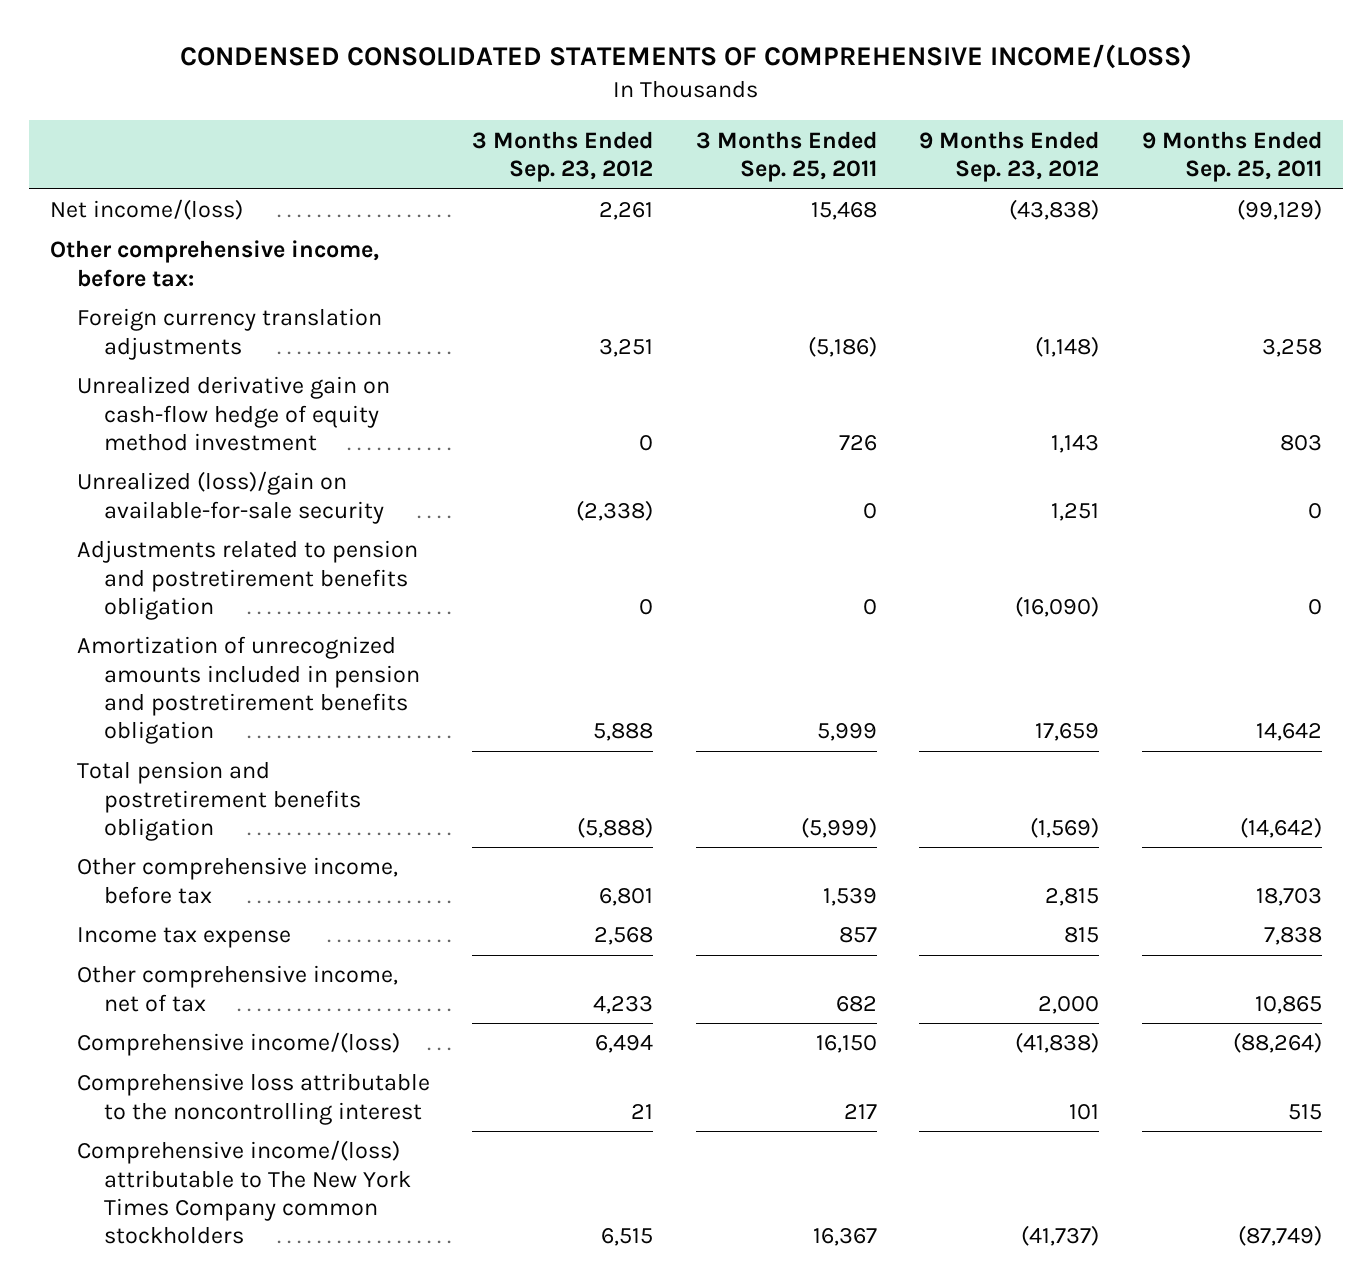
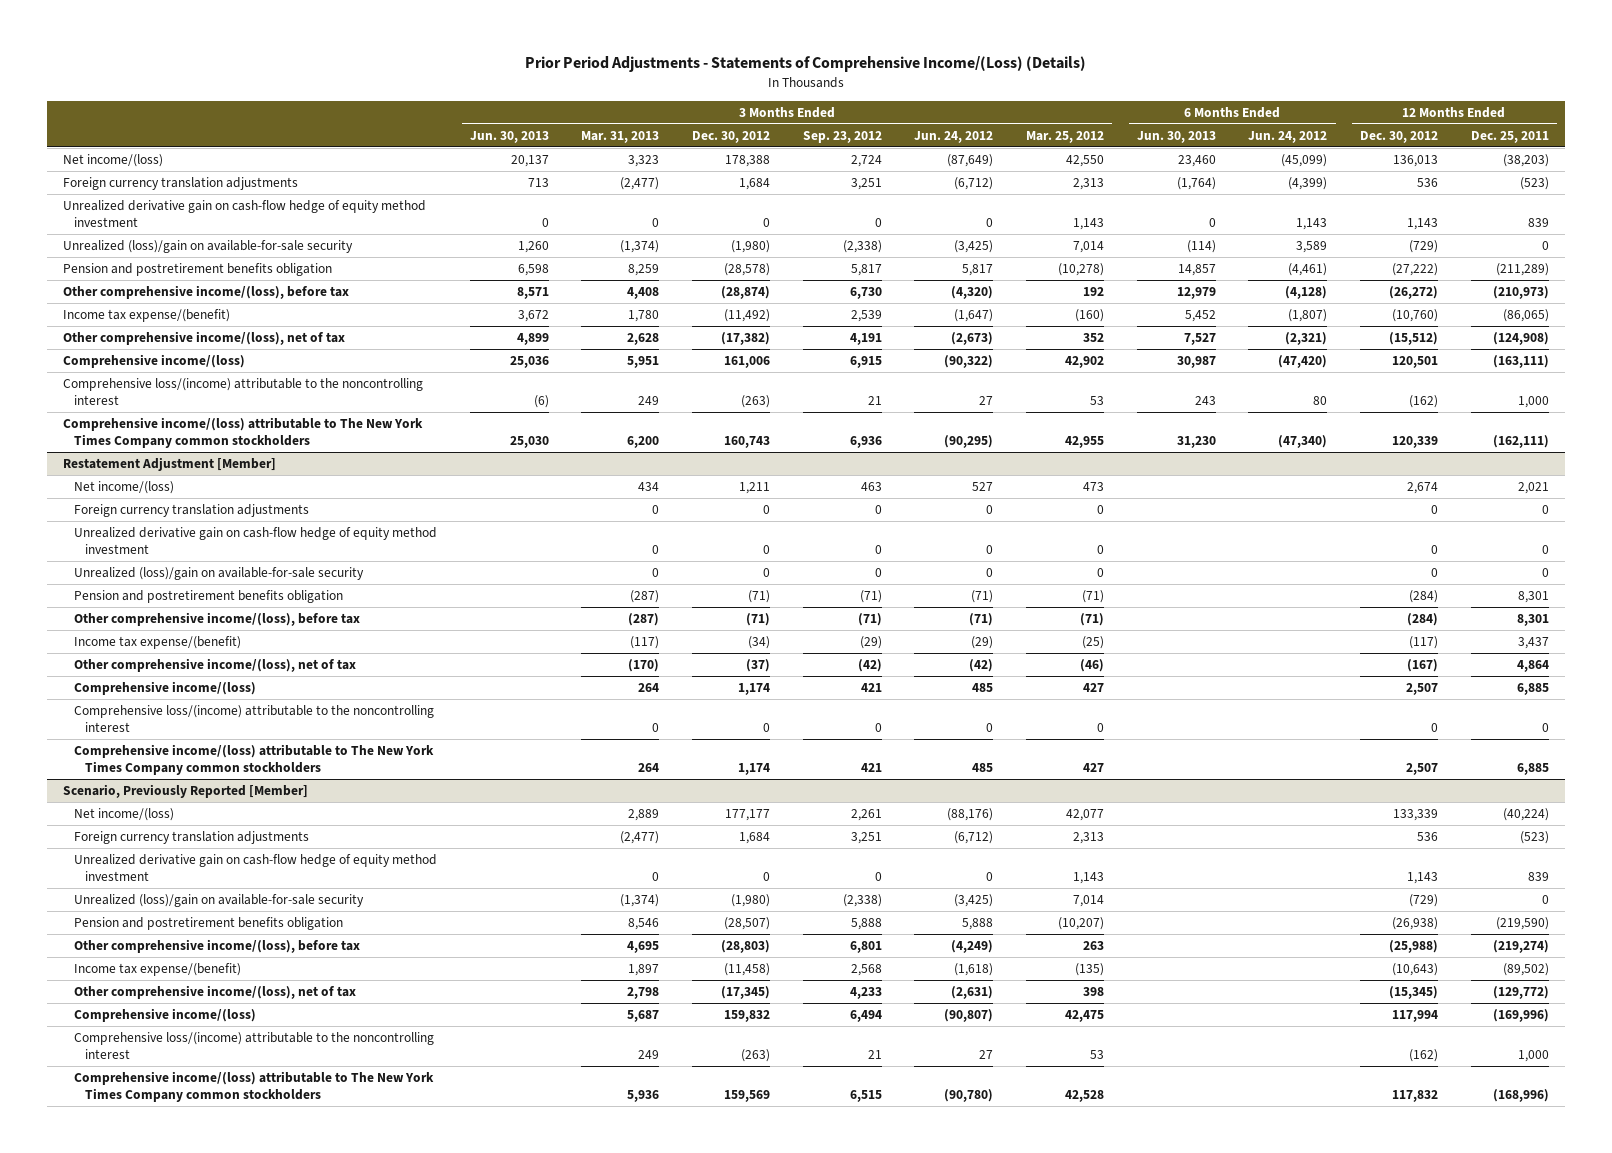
- CONDENSED CONSOLIDATED STATEMENTS OF COMPREHENSIVE INCOME/(LOSS)
+ Prior Period Adjustments - Statements of Comprehensive Income/(Loss) (Details)
- | 3 Months Ended Sep. 23, 2012 | 3 Months Ended Sep. 25, 2011 | 9 Months Ended Sep. 23, 2012 | 9 Months Ended Sep. 25, 2011
+ | 3 Months Ended Jun. 30, 2013 | 3 Months Ended Mar. 31, 2013 | 3 Months Ended Dec. 30, 2012 | 3 Months Ended Sep. 23, 2012 | 3 Months Ended Jun. 24, 2012 | 3 Months Ended Mar. 25, 2012 | 6 Months Ended Jun. 30, 2013 | 6 Months Ended Jun. 24, 2012 | 12 Months Ended Dec. 30, 2012 | 12 Months Ended Dec. 25, 2011
+ Net income/(loss) | 20,137 | 3,323 | 178,388 | 2,724 | (87,649) | 42,550 | 23,460 | (45,099) | 136,013 | (38,203)
+ Foreign currency translation adjustments | 713 | (2,477) | 1,684 | 3,251 | (6,712) | 2,313 | (1,764) | (4,399) | 536 | (523)
+ Unrealized derivative gain on cash-flow hedge of equity method investment | 0 | 0 | 0 | 0 | 0 | 1,143 | 0 | 1,143 | 1,143 | 839
+ Unrealized (loss)/gain on available-for-sale security | 1,260 | (1,374) | (1,980) | (2,338) | (3,425) | 7,014 | (114) | 3,589 | (729) | 0
+ Pension and postretirement benefits obligation | 6,598 | 8,259 | (28,578) | 5,817 | 5,817 | (10,278) | 14,857 | (4,461) | (27,222) | (211,289)
+ Other comprehensive income/(loss), before tax | 8,571 | 4,408 | (28,874) | 6,730 | (4,320) | 192 | 12,979 | (4,128) | (26,272) | (210,973)
+ Income tax expense/(benefit) | 3,672 | 1,780 | (11,492) | 2,539 | (1,647) | (160) | 5,452 | (1,807) | (10,760) | (86,065)
+ Other comprehensive income/(loss), net of tax | 4,899 | 2,628 | (17,382) | 4,191 | (2,673) | 352 | 7,527 | (2,321) | (15,512) | (124,908)
+ Comprehensive income/(loss) | 25,036 | 5,951 | 161,006 | 6,915 | (90,322) | 42,902 | 30,987 | (47,420) | 120,501 | (163,111)
+ Comprehensive loss/(income) attributable to the noncontrolling interest | (6) | 249 | (263) | 21 | 27 | 53 | 243 | 80 | (162) | 1,000
+ Comprehensive income/(loss) attributable to The New York Times Company common stockholders | 25,030 | 6,200 | 160,743 | 6,936 | (90,295) | 42,955 | 31,230 | (47,340) | 120,339 | (162,111)
+ Restatement Adjustment [Member]
+ Net income/(loss) | | 434 | 1,211 | 463 | 527 | 473 | | | 2,674 | 2,021
+ Foreign currency translation adjustments | | 0 | 0 | 0 | 0 | 0 | | | 0 | 0
+ Unrealized derivative gain on cash-flow hedge of equity method investment | | 0 | 0 | 0 | 0 | 0 | | | 0 | 0
+ Unrealized (loss)/gain on available-for-sale security | | 0 | 0 | 0 | 0 | 0 | | | 0 | 0
+ Pension and postretirement benefits obligation | | (287) | (71) | (71) | (71) | (71) | | | (284) | 8,301
+ Other comprehensive income/(loss), before tax | | (287) | (71) | (71) | (71) | (71) | | | (284) | 8,301
+ Income tax expense/(benefit) | | (117) | (34) | (29) | (29) | (25) | | | (117) | 3,437
+ Other comprehensive income/(loss), net of tax | | (170) | (37) | (42) | (42) | (46) | | | (167) | 4,864
+ Comprehensive income/(loss) | | 264 | 1,174 | 421 | 485 | 427 | | | 2,507 | 6,885
+ Comprehensive loss/(income) attributable to the noncontrolling interest | | 0 | 0 | 0 | 0 | 0 | | | 0 | 0
+ Comprehensive income/(loss) attributable to The New York Times Company common stockholders | | 264 | 1,174 | 421 | 485 | 427 | | | 2,507 | 6,885
+ Scenario, Previously Reported [Member]
- Other comprehensive income, before tax:
- Adjustments related to pension and postretirement benefits obligation | 0 | 0 | (16,090) | 0
- Amortization of unrecognized amounts included in pension and postretirement benefits obligation | 5,888 | 5,999 | 17,659 | 14,642
- Total pension and postretirement benefits obligation | (5,888) | (5,999) | (1,569) | (14,642)
- Other comprehensive income, before tax | 6,801 | 1,539 | 2,815 | 18,703
- Income tax expense | 2,568 | 857 | 815 | 7,838
- Other comprehensive income, net of tax | 4,233 | 682 | 2,000 | 10,865
+ Pension and postretirement benefits obligation | | 8,546 | (28,507) | 5,888 | 5,888 | (10,207) | | | (26,938) | (219,590)
+ Other comprehensive income/(loss), before tax | | 4,695 | (28,803) | 6,801 | (4,249) | 263 | | | (25,988) | (219,274)
+ Income tax expense/(benefit) | | 1,897 | (11,458) | 2,568 | (1,618) | (135) | | | (10,643) | (89,502)
+ Other comprehensive income/(loss), net of tax | | 2,798 | (17,345) | 4,233 | (2,631) | 398 | | | (15,345) | (129,772)
- Comprehensive loss attributable to the noncontrolling interest | 21 | 217 | 101 | 515
+ Comprehensive loss/(income) attributable to the noncontrolling interest | | 249 | (263) | 21 | 27 | 53 | | | (162) | 1,000

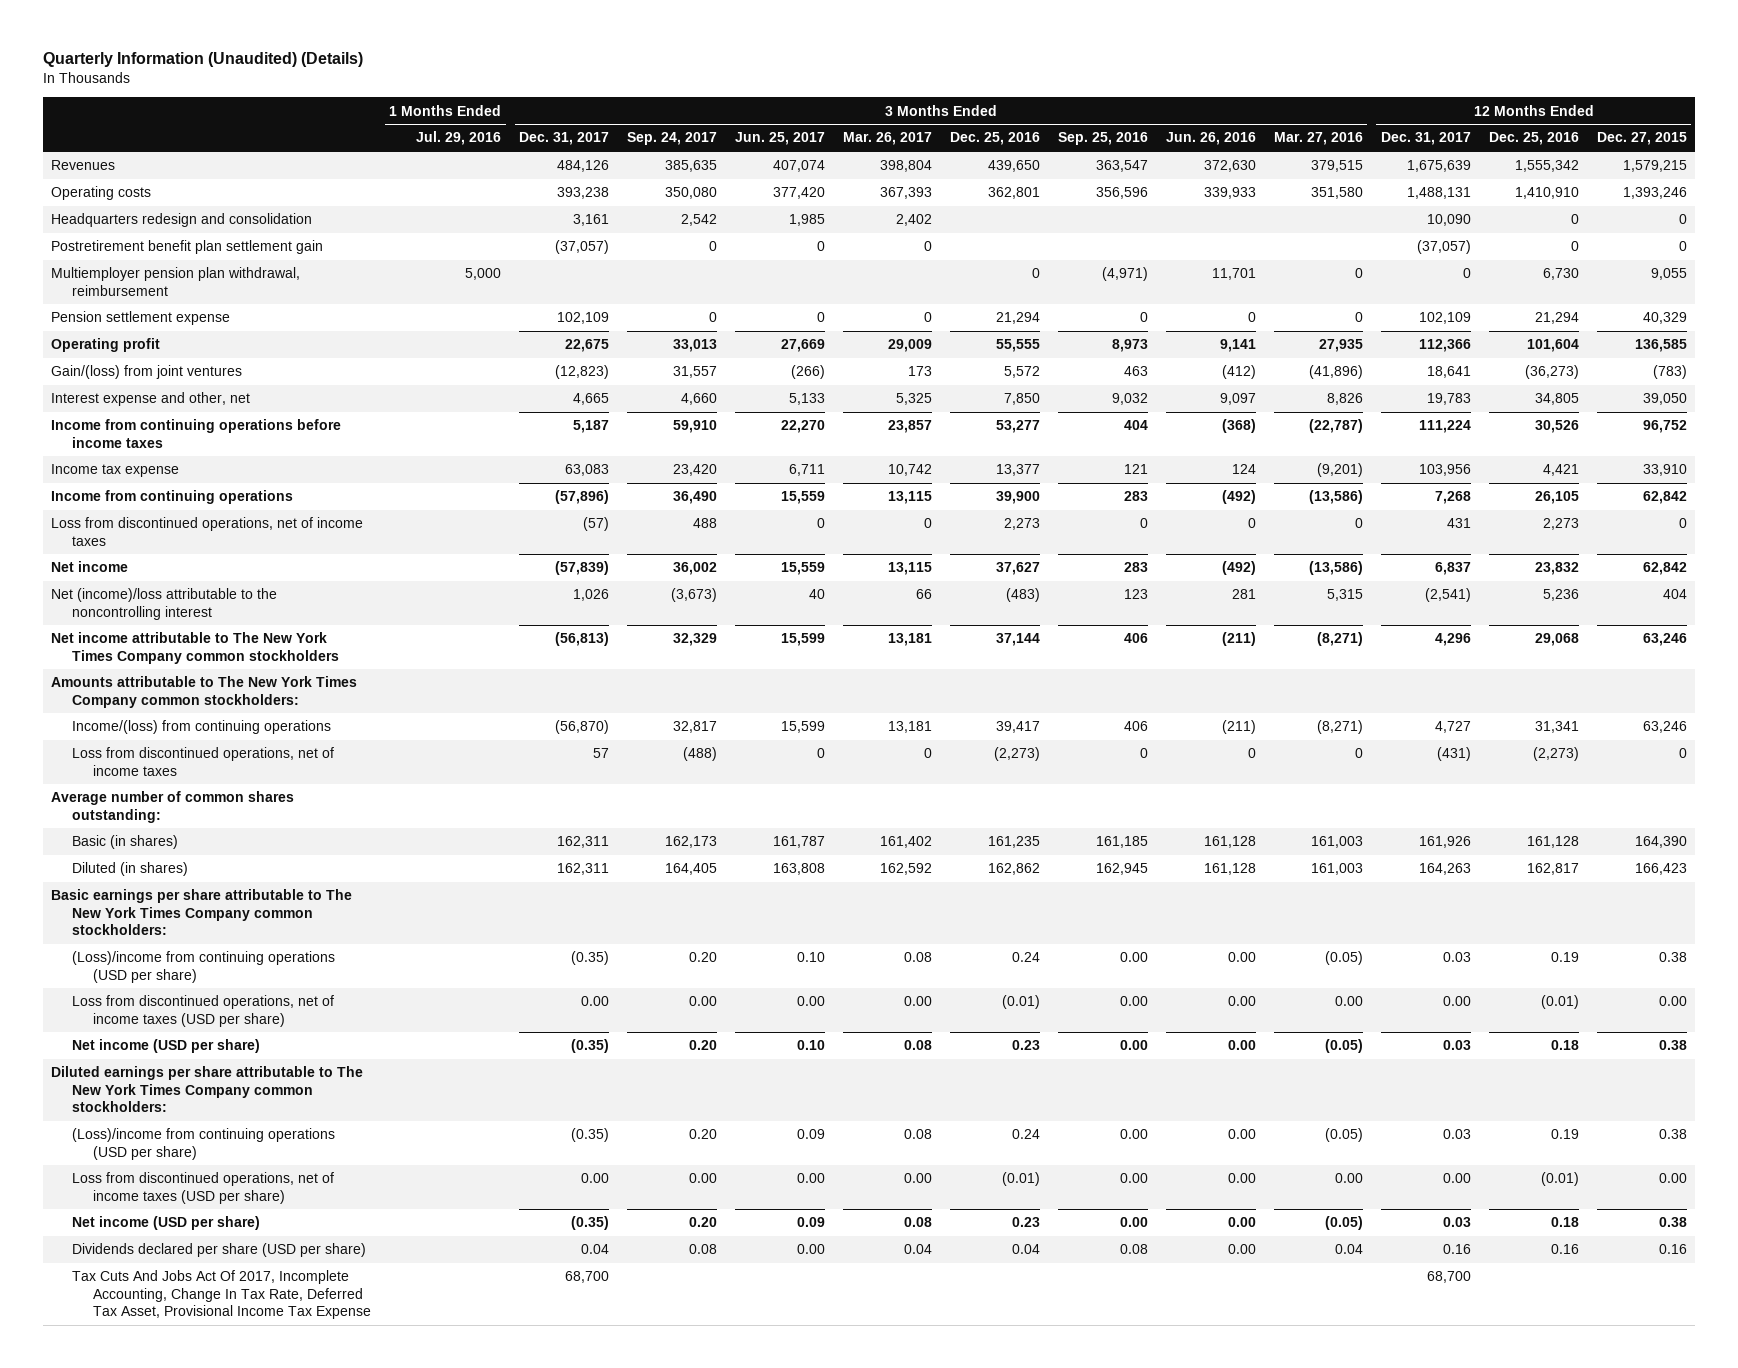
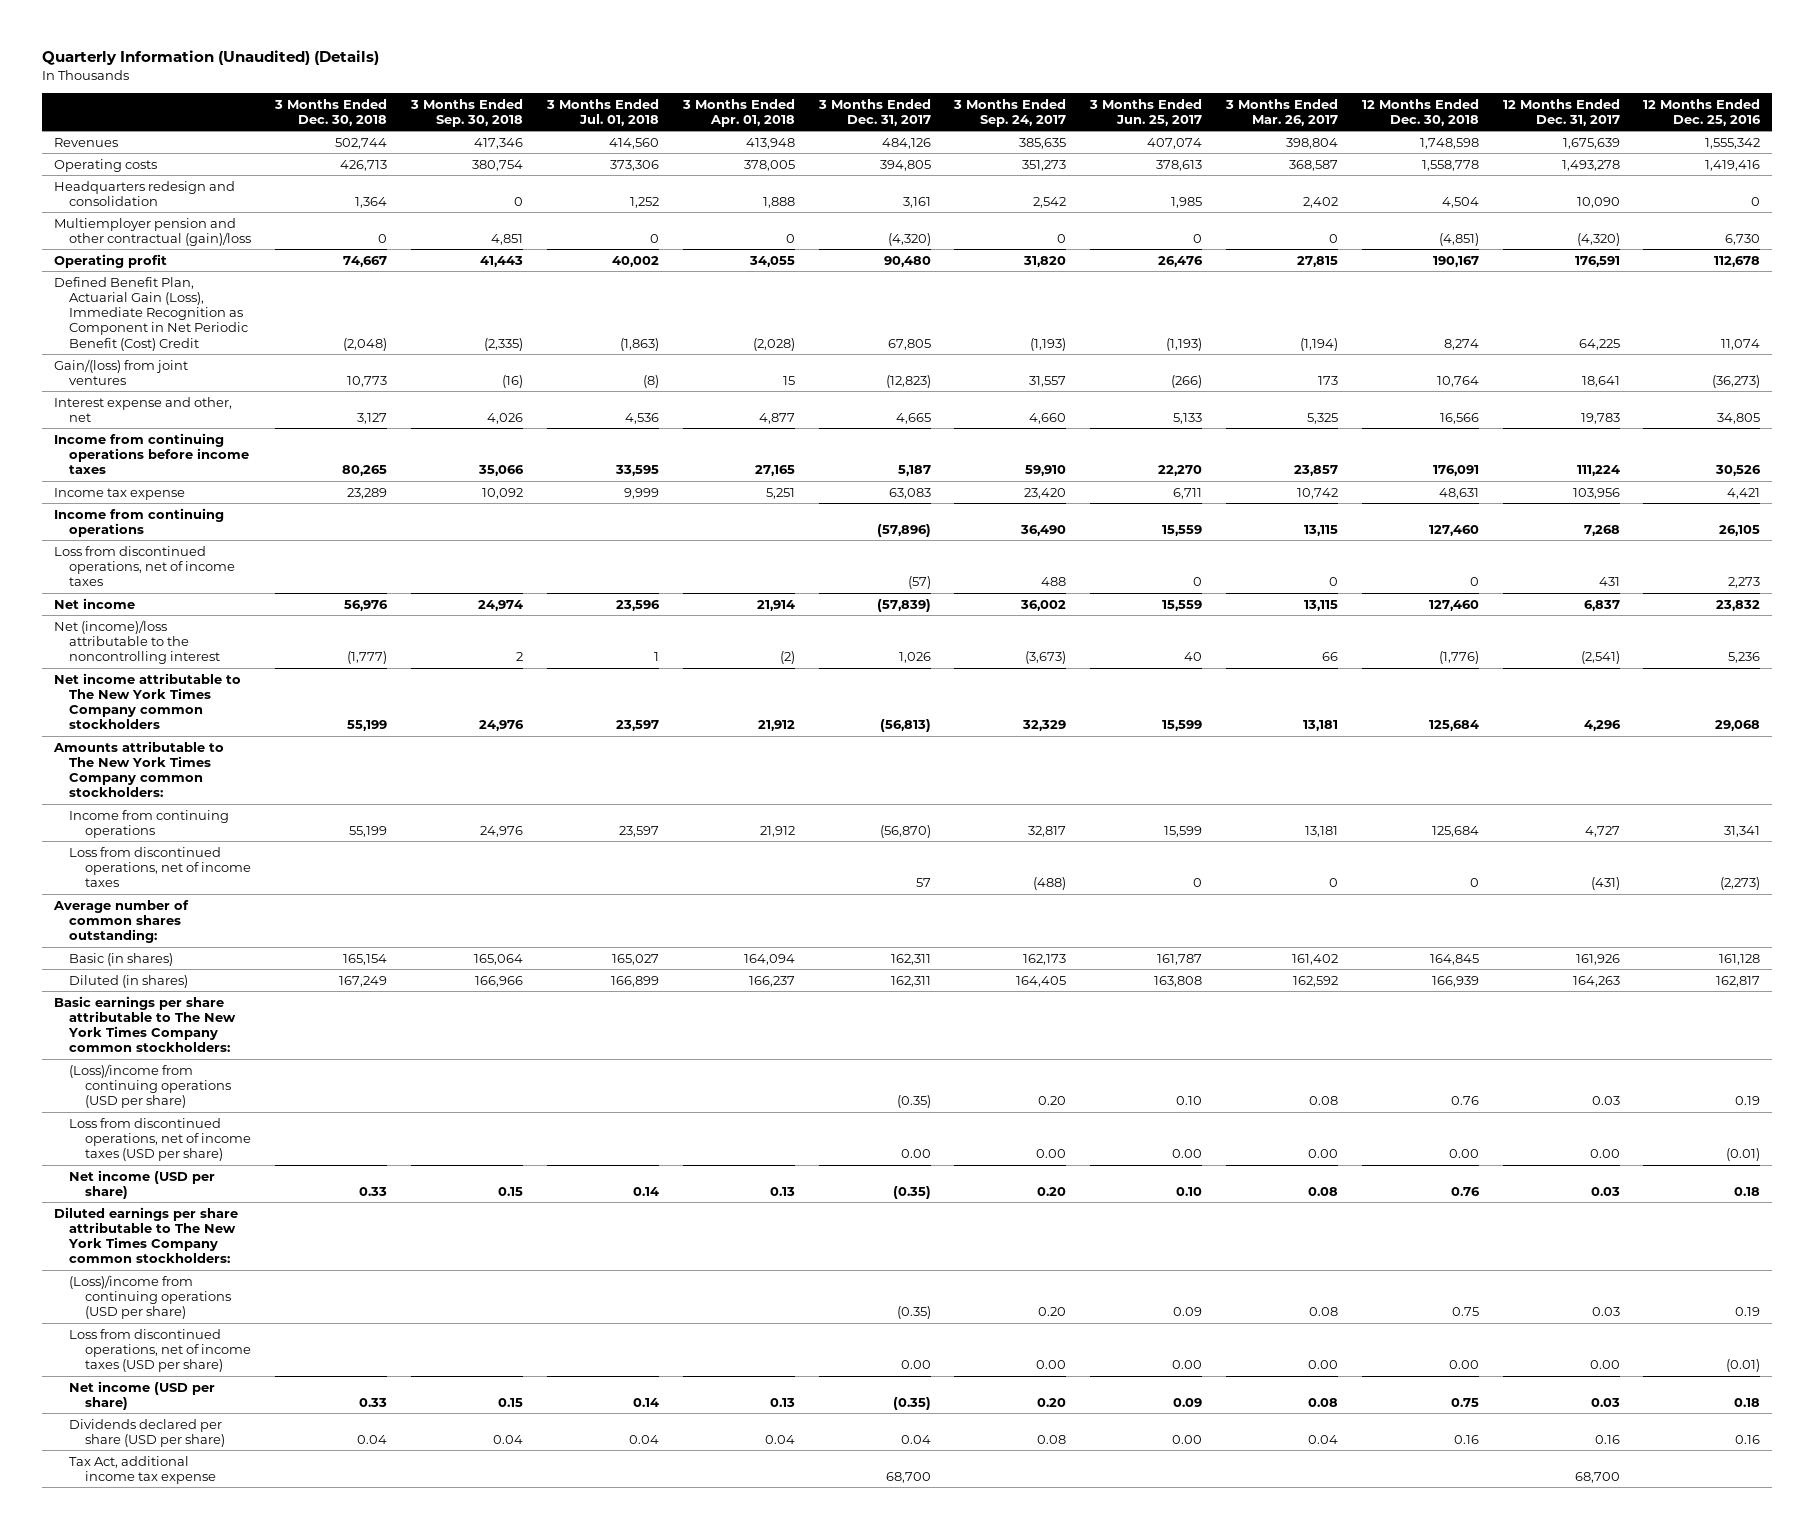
- | 1 Months Ended Jul. 29, 2016 | 3 Months Ended Dec. 31, 2017 | 3 Months Ended Sep. 24, 2017 | 3 Months Ended Jun. 25, 2017 | 3 Months Ended Mar. 26, 2017 | 3 Months Ended Dec. 25, 2016 | 3 Months Ended Sep. 25, 2016 | 3 Months Ended Jun. 26, 2016 | 3 Months Ended Mar. 27, 2016 | 12 Months Ended Dec. 31, 2017 | 12 Months Ended Dec. 25, 2016 | 12 Months Ended Dec. 27, 2015
+ | 3 Months Ended Dec. 30, 2018 | 3 Months Ended Sep. 30, 2018 | 3 Months Ended Jul. 01, 2018 | 3 Months Ended Apr. 01, 2018 | 3 Months Ended Dec. 31, 2017 | 3 Months Ended Sep. 24, 2017 | 3 Months Ended Jun. 25, 2017 | 3 Months Ended Mar. 26, 2017 | 12 Months Ended Dec. 30, 2018 | 12 Months Ended Dec. 31, 2017 | 12 Months Ended Dec. 25, 2016
- Operating costs | | 393,238 | 350,080 | 377,420 | 367,393 | 362,801 | 356,596 | 339,933 | 351,580 | 1,488,131 | 1,410,910 | 1,393,246
+ Operating costs | 426,713 | 380,754 | 373,306 | 378,005 | 394,805 | 351,273 | 378,613 | 368,587 | 1,558,778 | 1,493,278 | 1,419,416
- Postretirement benefit plan settlement gain | | (37,057) | 0 | 0 | 0 | | | | | (37,057) | 0 | 0
- Multiemployer pension plan withdrawal, reimbursement | 5,000 | | | | | 0 | (4,971) | 11,701 | 0 | 0 | 6,730 | 9,055
- Pension settlement expense | | 102,109 | 0 | 0 | 0 | 21,294 | 0 | 0 | 0 | 102,109 | 21,294 | 40,329
- Operating profit | | 22,675 | 33,013 | 27,669 | 29,009 | 55,555 | 8,973 | 9,141 | 27,935 | 112,366 | 101,604 | 136,585
+ Multiemployer pension and other contractual (gain)/loss | 0 | 4,851 | 0 | 0 | (4,320) | 0 | 0 | 0 | (4,851) | (4,320) | 6,730
+ Operating profit | 74,667 | 41,443 | 40,002 | 34,055 | 90,480 | 31,820 | 26,476 | 27,815 | 190,167 | 176,591 | 112,678
+ Defined Benefit Plan, Actuarial Gain (Loss), Immediate Recognition as Component in Net Periodic Benefit (Cost) Credit | (2,048) | (2,335) | (1,863) | (2,028) | 67,805 | (1,193) | (1,193) | (1,194) | 8,274 | 64,225 | 11,074
- Income/(loss) from continuing operations | | (56,870) | 32,817 | 15,599 | 13,181 | 39,417 | 406 | (211) | (8,271) | 4,727 | 31,341 | 63,246
+ Income from continuing operations | 55,199 | 24,976 | 23,597 | 21,912 | (56,870) | 32,817 | 15,599 | 13,181 | 125,684 | 4,727 | 31,341
- Tax Cuts And Jobs Act Of 2017, Incomplete Accounting, Change In Tax Rate, Deferred Tax Asset, Provisional Income Tax Expense | | 68,700 | | | | | | | | 68,700 | |
+ Tax Act, additional income tax expense | | | | | 68,700 | | | | | 68,700 |

